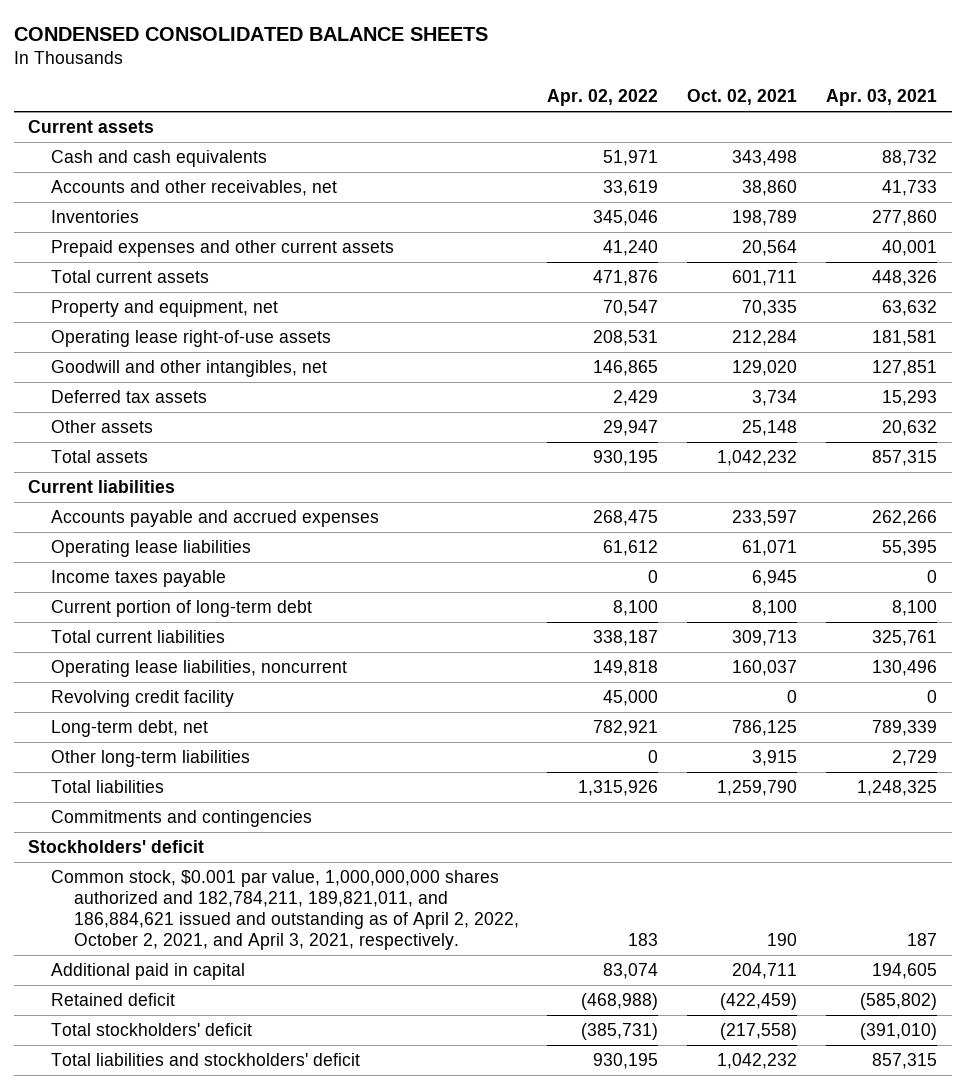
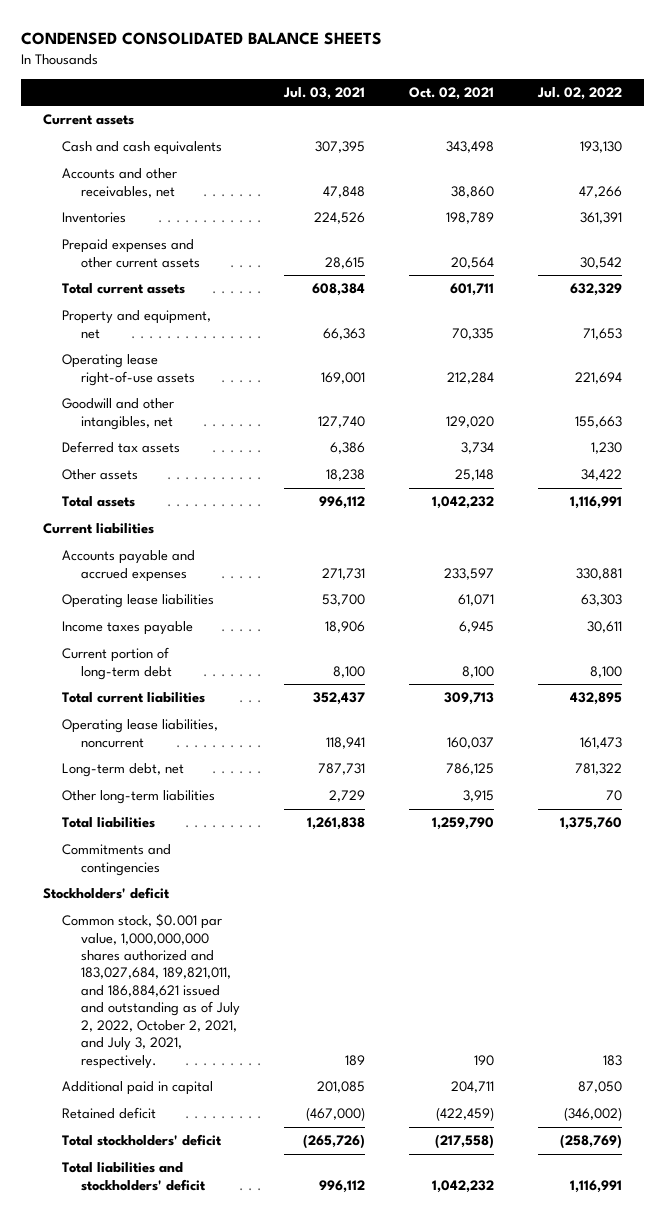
- | Apr. 02, 2022 | Oct. 02, 2021 | Apr. 03, 2021
+ | Jul. 03, 2021 | Oct. 02, 2021 | Jul. 02, 2022
- Revolving credit facility | 45,000 | 0 | 0
- Common stock, $0.001 par value, 1,000,000,000 shares authorized and 182,784,211, 189,821,011, and 186,884,621 issued and outstanding as of April 2, 2022, October 2, 2021, and April 3, 2021, respectively. | 183 | 190 | 187
+ Common stock, $0.001 par value, 1,000,000,000 shares authorized and 183,027,684, 189,821,011, and 186,884,621 issued and outstanding as of July 2, 2022, October 2, 2021, and July 3, 2021, respectively. | 189 | 190 | 183

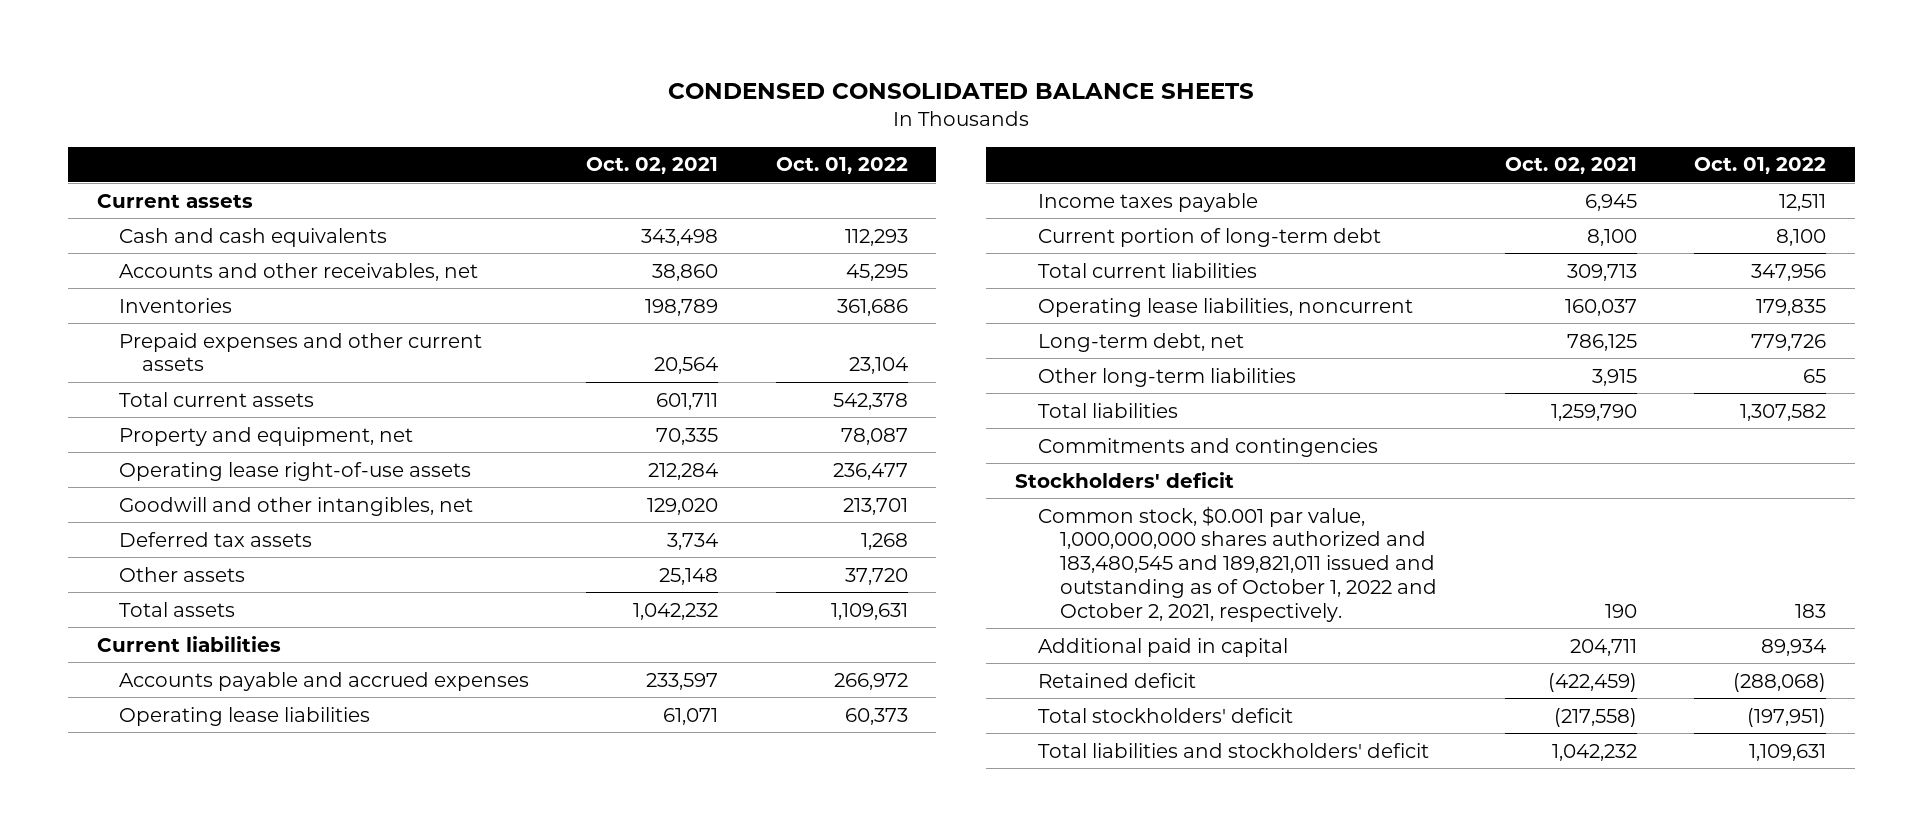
- | Jul. 03, 2021 | Oct. 02, 2021 | Jul. 02, 2022
+ | Oct. 02, 2021 | Oct. 01, 2022
- Common stock, $0.001 par value, 1,000,000,000 shares authorized and 183,027,684, 189,821,011, and 186,884,621 issued and outstanding as of July 2, 2022, October 2, 2021, and July 3, 2021, respectively. | 189 | 190 | 183
+ Common stock, $0.001 par value, 1,000,000,000 shares authorized and 183,480,545 and 189,821,011 issued and outstanding as of October 1, 2022 and October 2, 2021, respectively. | 190 | 183

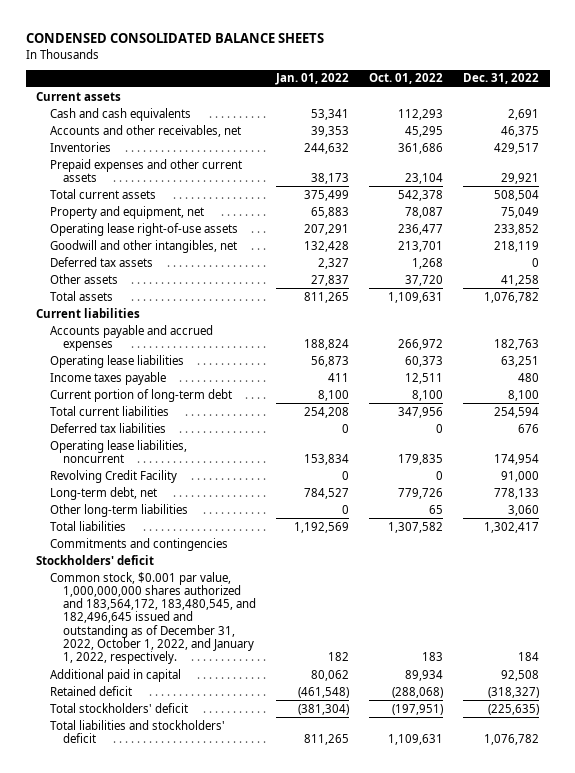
- | Oct. 02, 2021 | Oct. 01, 2022
+ | Jan. 01, 2022 | Oct. 01, 2022 | Dec. 31, 2022
+ Deferred tax liabilities | 0 | 0 | 676
+ Revolving Credit Facility | 0 | 0 | 91,000
- Common stock, $0.001 par value, 1,000,000,000 shares authorized and 183,480,545 and 189,821,011 issued and outstanding as of October 1, 2022 and October 2, 2021, respectively. | 190 | 183
+ Common stock, $0.001 par value, 1,000,000,000 shares authorized and 183,564,172, 183,480,545, and 182,496,645 issued and outstanding as of December 31, 2022, October 1, 2022, and January 1, 2022, respectively. | 182 | 183 | 184

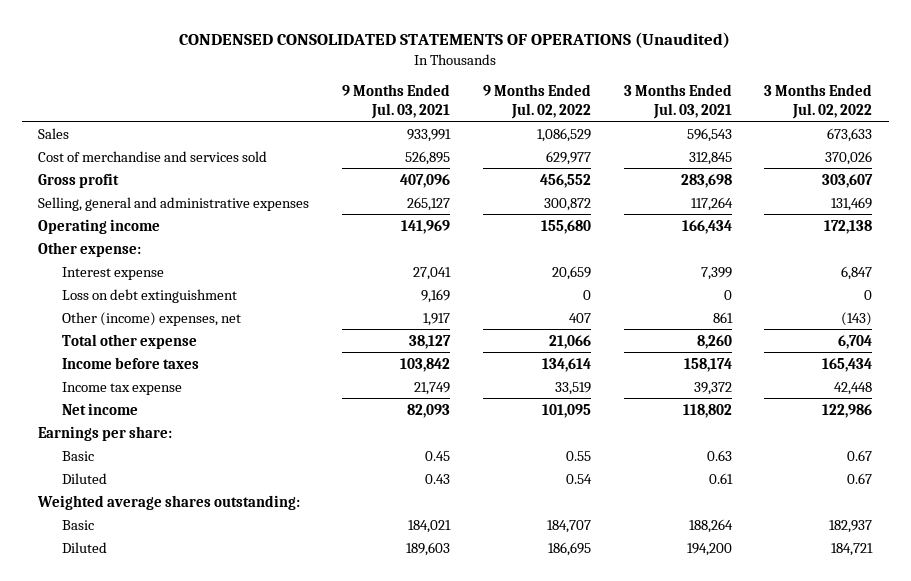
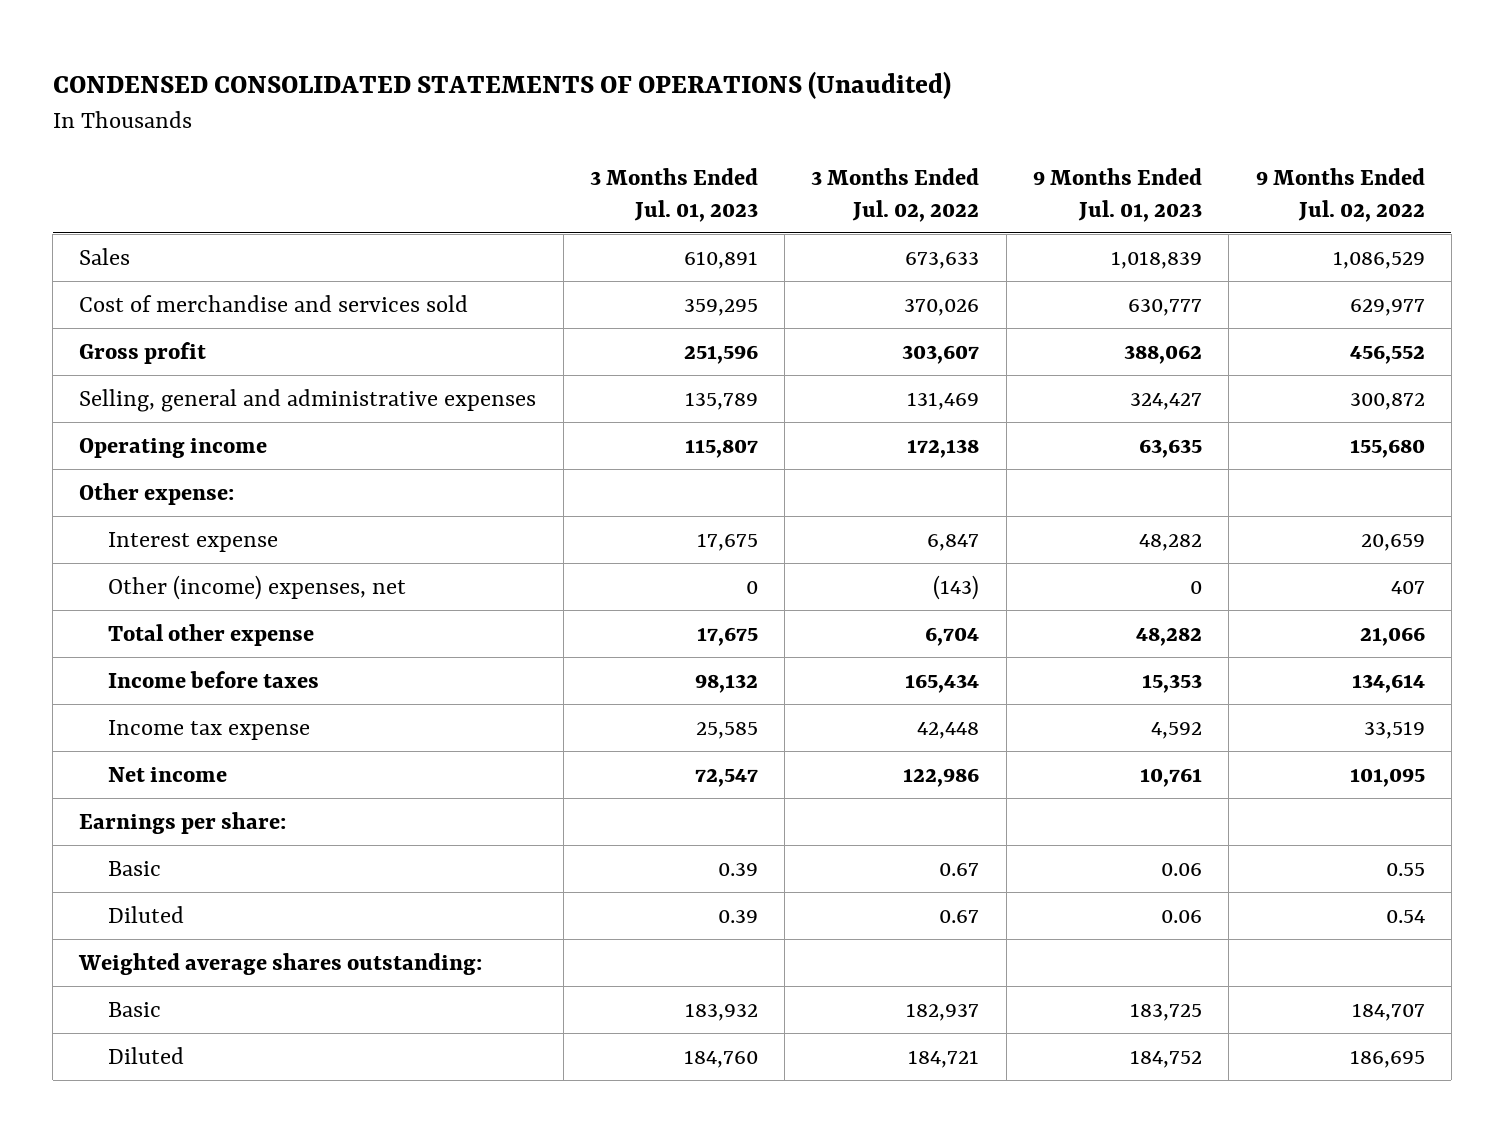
- | 9 Months Ended Jul. 03, 2021 | 9 Months Ended Jul. 02, 2022 | 3 Months Ended Jul. 03, 2021 | 3 Months Ended Jul. 02, 2022
+ | 3 Months Ended Jul. 01, 2023 | 3 Months Ended Jul. 02, 2022 | 9 Months Ended Jul. 01, 2023 | 9 Months Ended Jul. 02, 2022
- Loss on debt extinguishment | 9,169 | 0 | 0 | 0

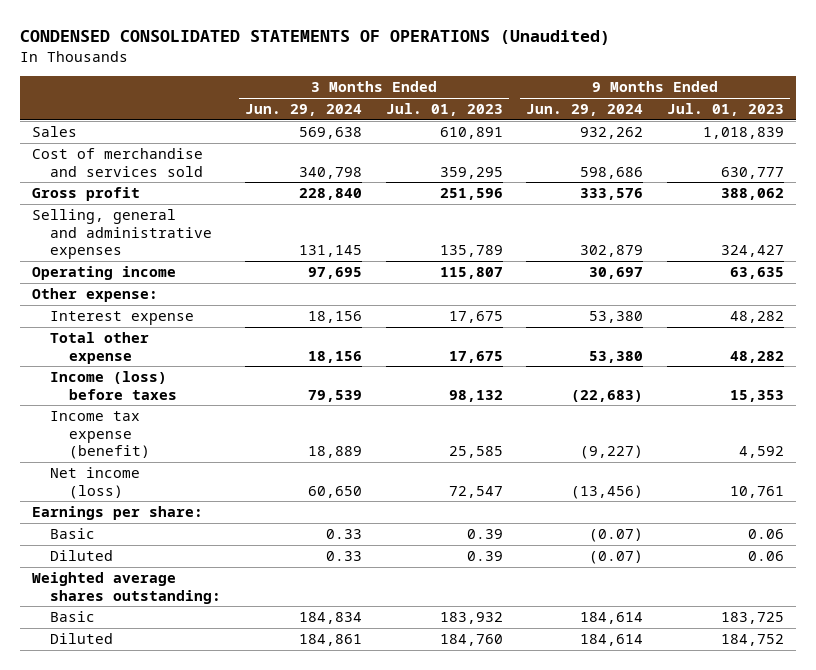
- | 3 Months Ended Jul. 01, 2023 | 3 Months Ended Jul. 02, 2022 | 9 Months Ended Jul. 01, 2023 | 9 Months Ended Jul. 02, 2022
+ | 3 Months Ended Jun. 29, 2024 | 3 Months Ended Jul. 01, 2023 | 9 Months Ended Jun. 29, 2024 | 9 Months Ended Jul. 01, 2023
- Other (income) expenses, net | 0 | (143) | 0 | 407
- Income before taxes | 98,132 | 165,434 | 15,353 | 134,614
- Income tax expense | 25,585 | 42,448 | 4,592 | 33,519
- Net income | 72,547 | 122,986 | 10,761 | 101,095
+ Income (loss) before taxes | 79,539 | 98,132 | (22,683) | 15,353
+ Income tax expense (benefit) | 18,889 | 25,585 | (9,227) | 4,592
+ Net income (loss) | 60,650 | 72,547 | (13,456) | 10,761

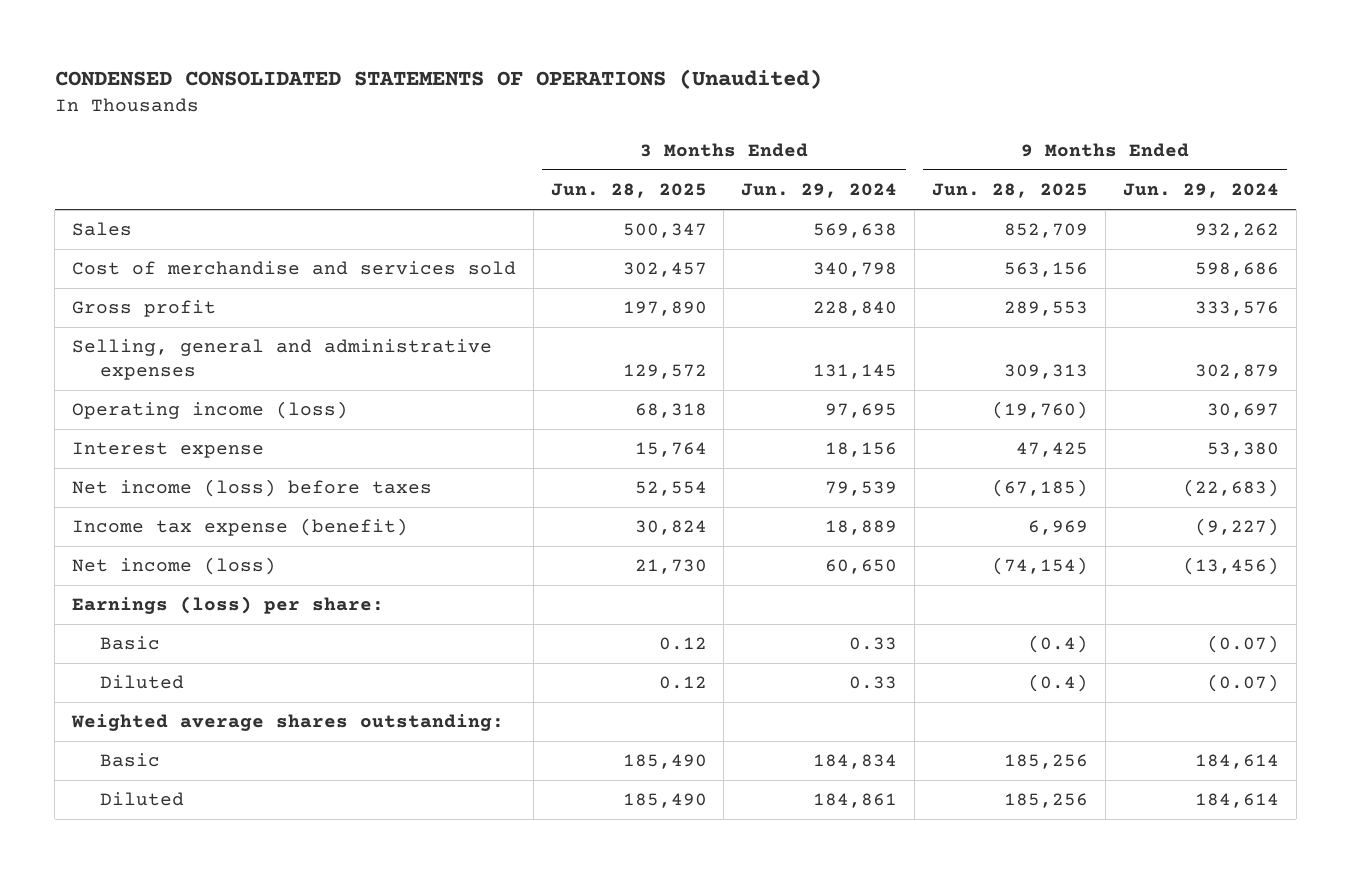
- | 3 Months Ended Jun. 29, 2024 | 3 Months Ended Jul. 01, 2023 | 9 Months Ended Jun. 29, 2024 | 9 Months Ended Jul. 01, 2023
+ | 3 Months Ended Jun. 28, 2025 | 3 Months Ended Jun. 29, 2024 | 9 Months Ended Jun. 28, 2025 | 9 Months Ended Jun. 29, 2024
- Operating income | 97,695 | 115,807 | 30,697 | 63,635
- Other expense:
+ Operating income (loss) | 68,318 | 97,695 | (19,760) | 30,697
- Total other expense | 18,156 | 17,675 | 53,380 | 48,282
- Income (loss) before taxes | 79,539 | 98,132 | (22,683) | 15,353
+ Net income (loss) before taxes | 52,554 | 79,539 | (67,185) | (22,683)
- Earnings per share:
+ Earnings (loss) per share:

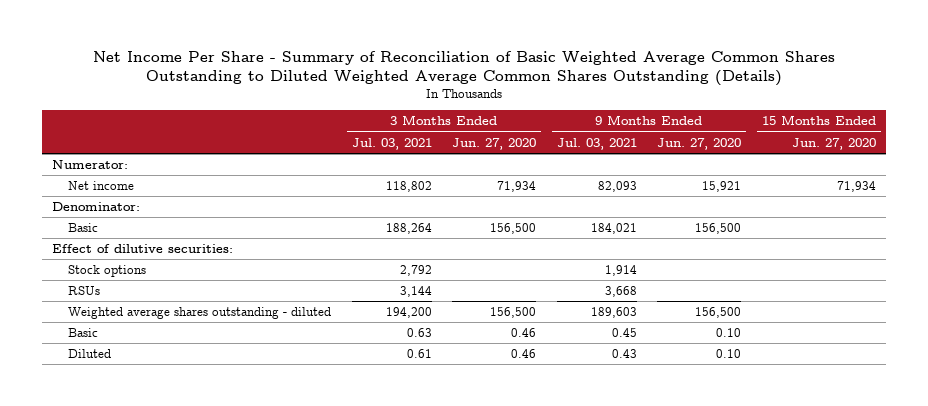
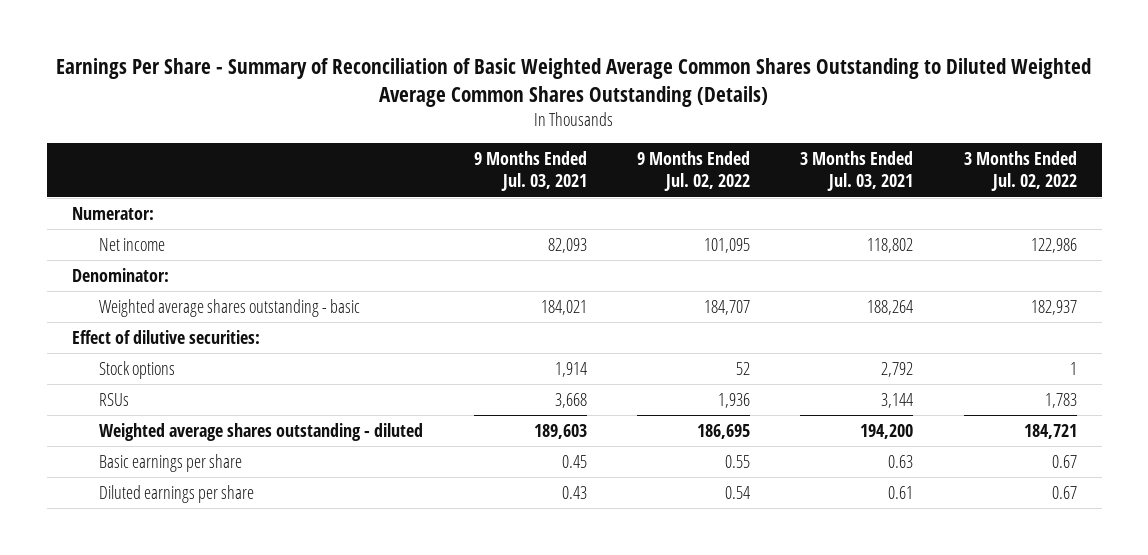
- Net Income Per Share - Summary of Reconciliation of Basic Weighted Average Common Shares Outstanding to Diluted Weighted Average Common Shares Outstanding (Details)
+ Earnings Per Share - Summary of Reconciliation of Basic Weighted Average Common Shares Outstanding to Diluted Weighted Average Common Shares Outstanding (Details)
- | 3 Months Ended Jul. 03, 2021 | 3 Months Ended Jun. 27, 2020 | 9 Months Ended Jul. 03, 2021 | 9 Months Ended Jun. 27, 2020 | 15 Months Ended Jun. 27, 2020
+ | 9 Months Ended Jul. 03, 2021 | 9 Months Ended Jul. 02, 2022 | 3 Months Ended Jul. 03, 2021 | 3 Months Ended Jul. 02, 2022
- Basic | 188,264 | 156,500 | 184,021 | 156,500 |
+ Weighted average shares outstanding - basic | 184,021 | 184,707 | 188,264 | 182,937
- Basic | 0.63 | 0.46 | 0.45 | 0.10 |
- Diluted | 0.61 | 0.46 | 0.43 | 0.10 |
+ Basic earnings per share | 0.45 | 0.55 | 0.63 | 0.67
+ Diluted earnings per share | 0.43 | 0.54 | 0.61 | 0.67

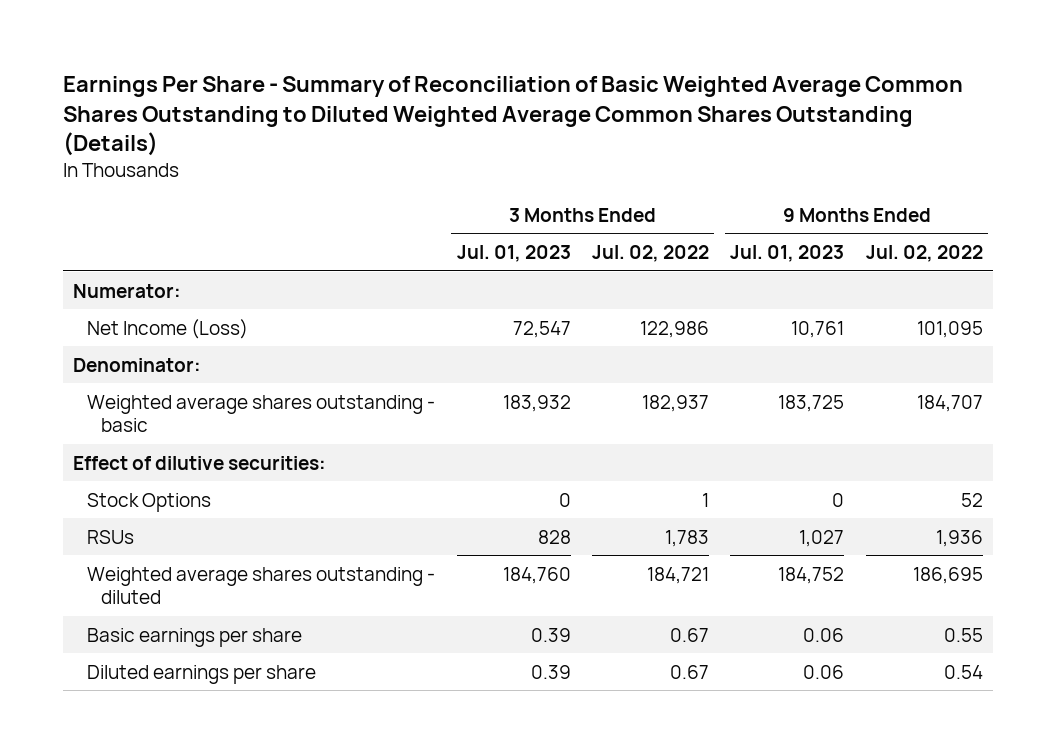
- | 9 Months Ended Jul. 03, 2021 | 9 Months Ended Jul. 02, 2022 | 3 Months Ended Jul. 03, 2021 | 3 Months Ended Jul. 02, 2022
+ | 3 Months Ended Jul. 01, 2023 | 3 Months Ended Jul. 02, 2022 | 9 Months Ended Jul. 01, 2023 | 9 Months Ended Jul. 02, 2022
- Net income | 82,093 | 101,095 | 118,802 | 122,986
+ Net Income (Loss) | 72,547 | 122,986 | 10,761 | 101,095
- Stock options | 1,914 | 52 | 2,792 | 1
+ Stock Options | 0 | 1 | 0 | 52

